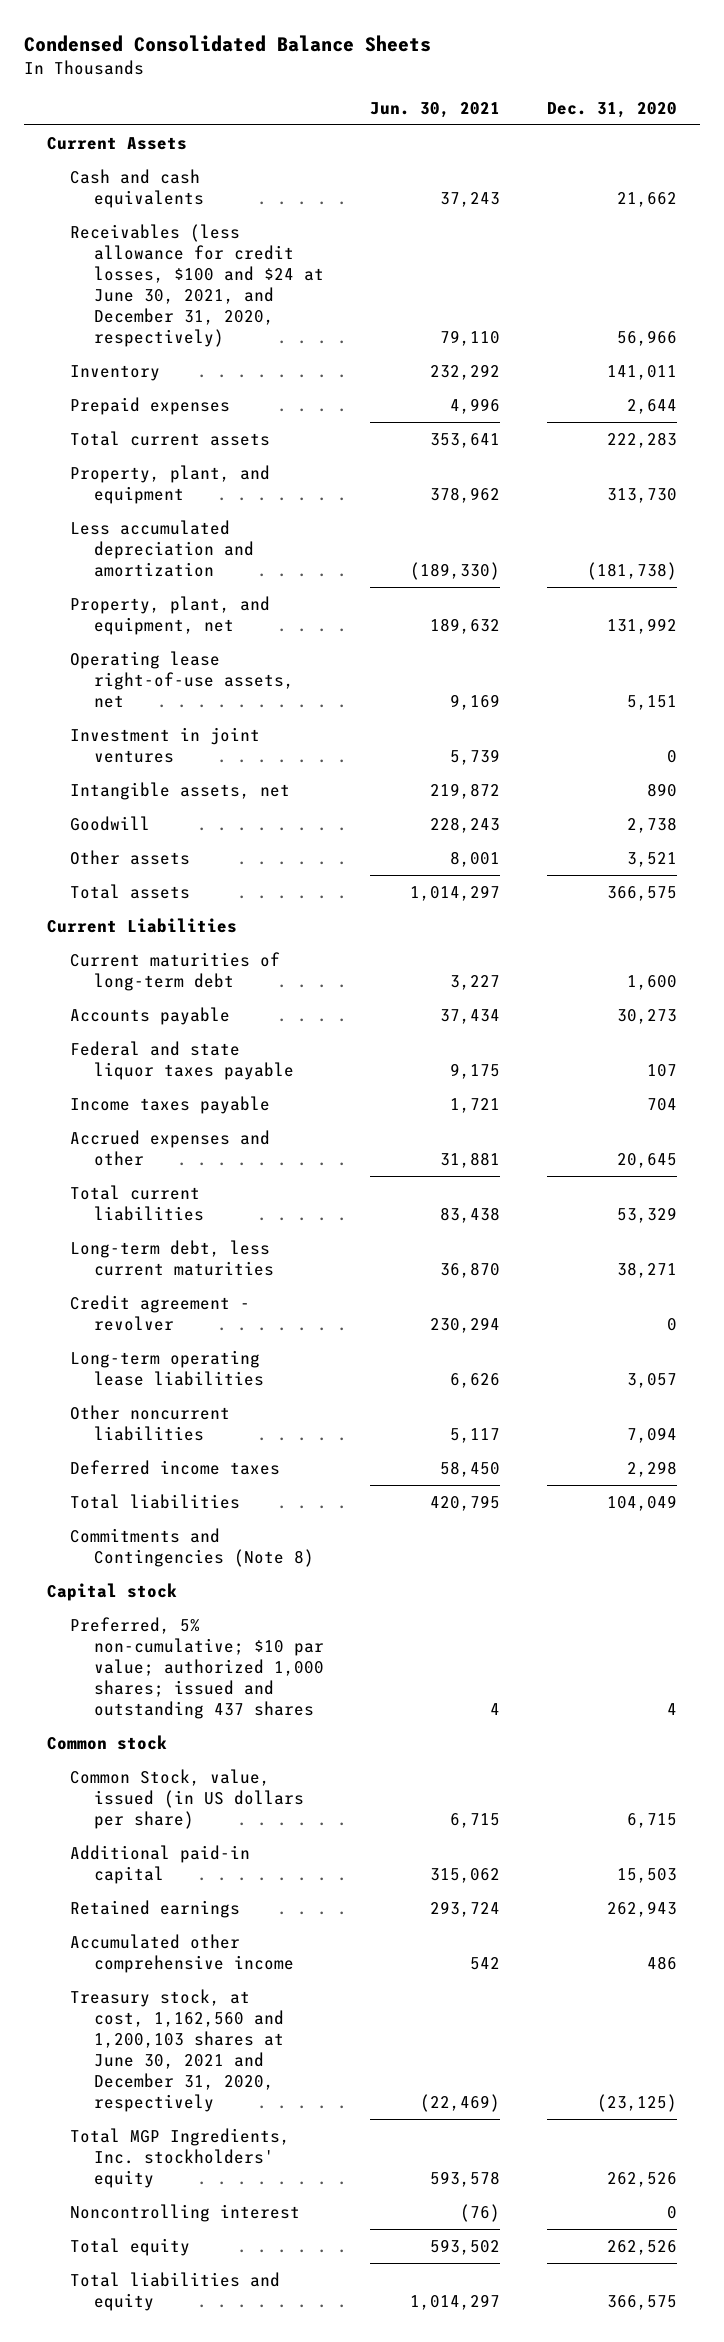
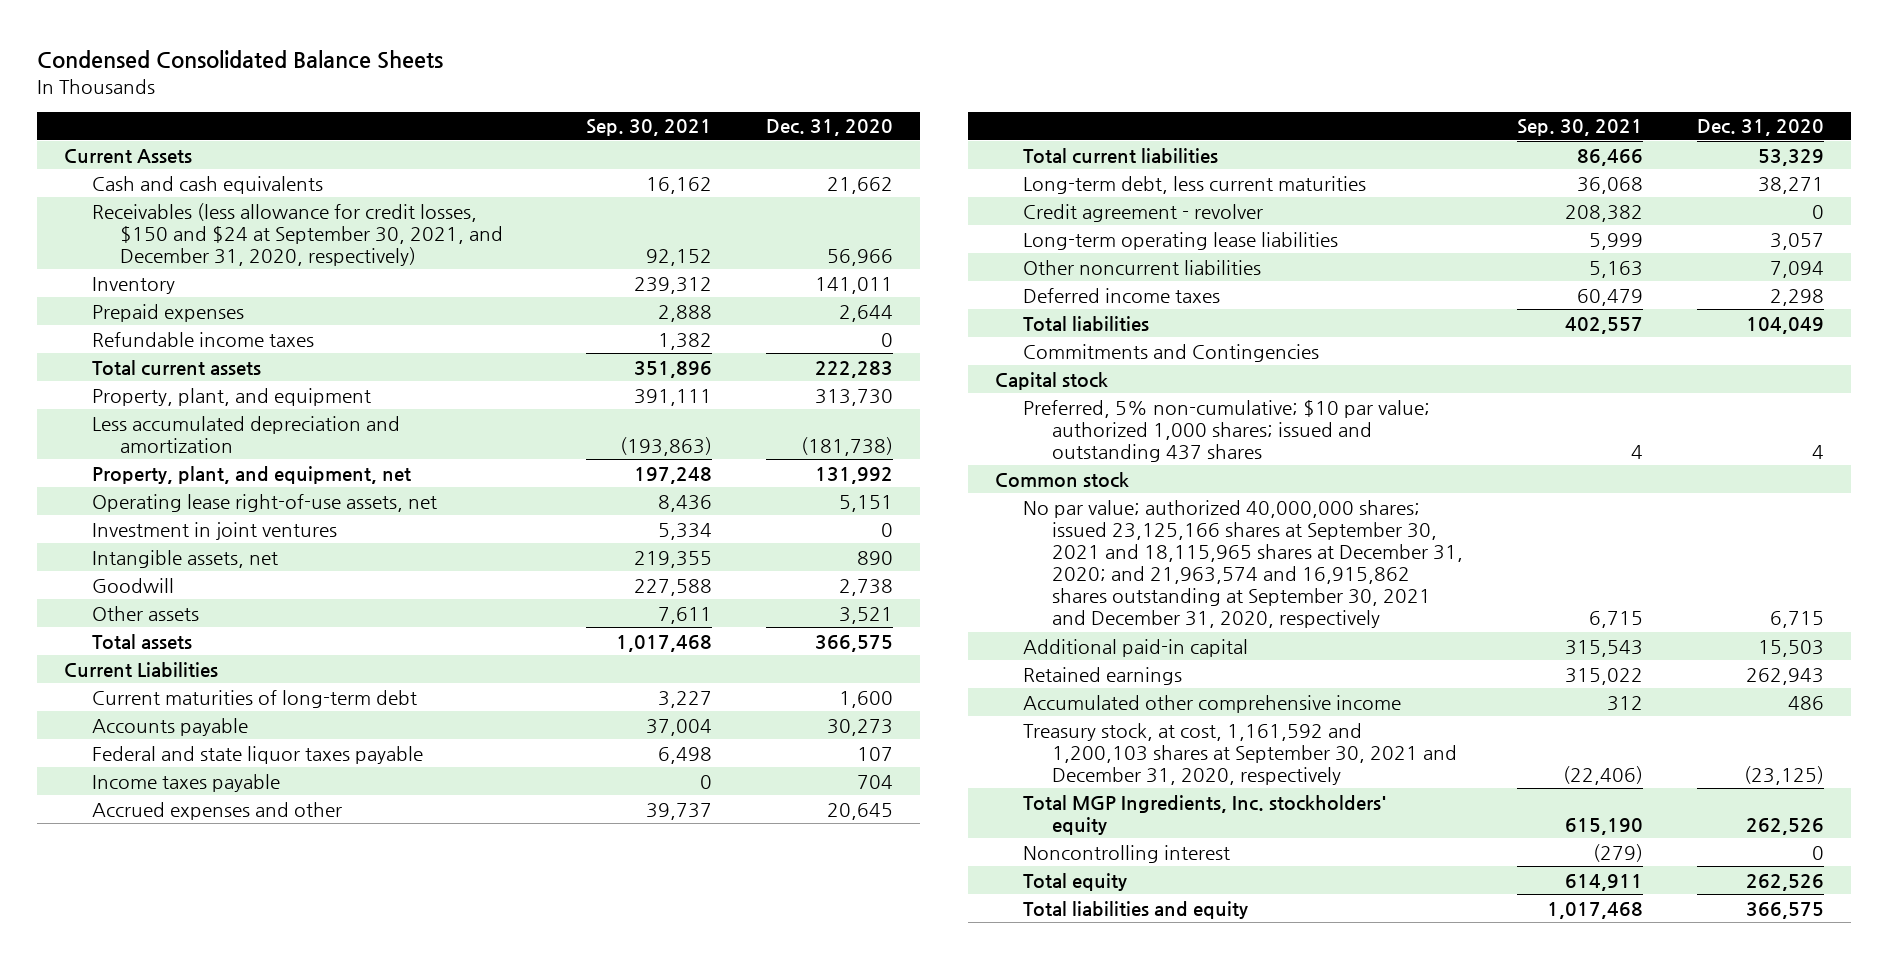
- | Jun. 30, 2021 | Dec. 31, 2020
+ | Sep. 30, 2021 | Dec. 31, 2020
- Receivables (less allowance for credit losses, $100 and $24 at June 30, 2021, and December 31, 2020, respectively) | 79,110 | 56,966
+ Receivables (less allowance for credit losses, $150 and $24 at September 30, 2021, and December 31, 2020, respectively) | 92,152 | 56,966
+ Refundable income taxes | 1,382 | 0
- Commitments and Contingencies (Note 8)
+ Commitments and Contingencies
- Common Stock, value, issued (in US dollars per share) | 6,715 | 6,715
+ No par value; authorized 40,000,000 shares; issued 23,125,166 shares at September 30, 2021 and 18,115,965 shares at December 31, 2020; and 21,963,574 and 16,915,862 shares outstanding at September 30, 2021 and December 31, 2020, respectively | 6,715 | 6,715
- Treasury stock, at cost, 1,162,560 and 1,200,103 shares at June 30, 2021 and December 31, 2020, respectively | (22,469) | (23,125)
+ Treasury stock, at cost, 1,161,592 and 1,200,103 shares at September 30, 2021 and December 31, 2020, respectively | (22,406) | (23,125)

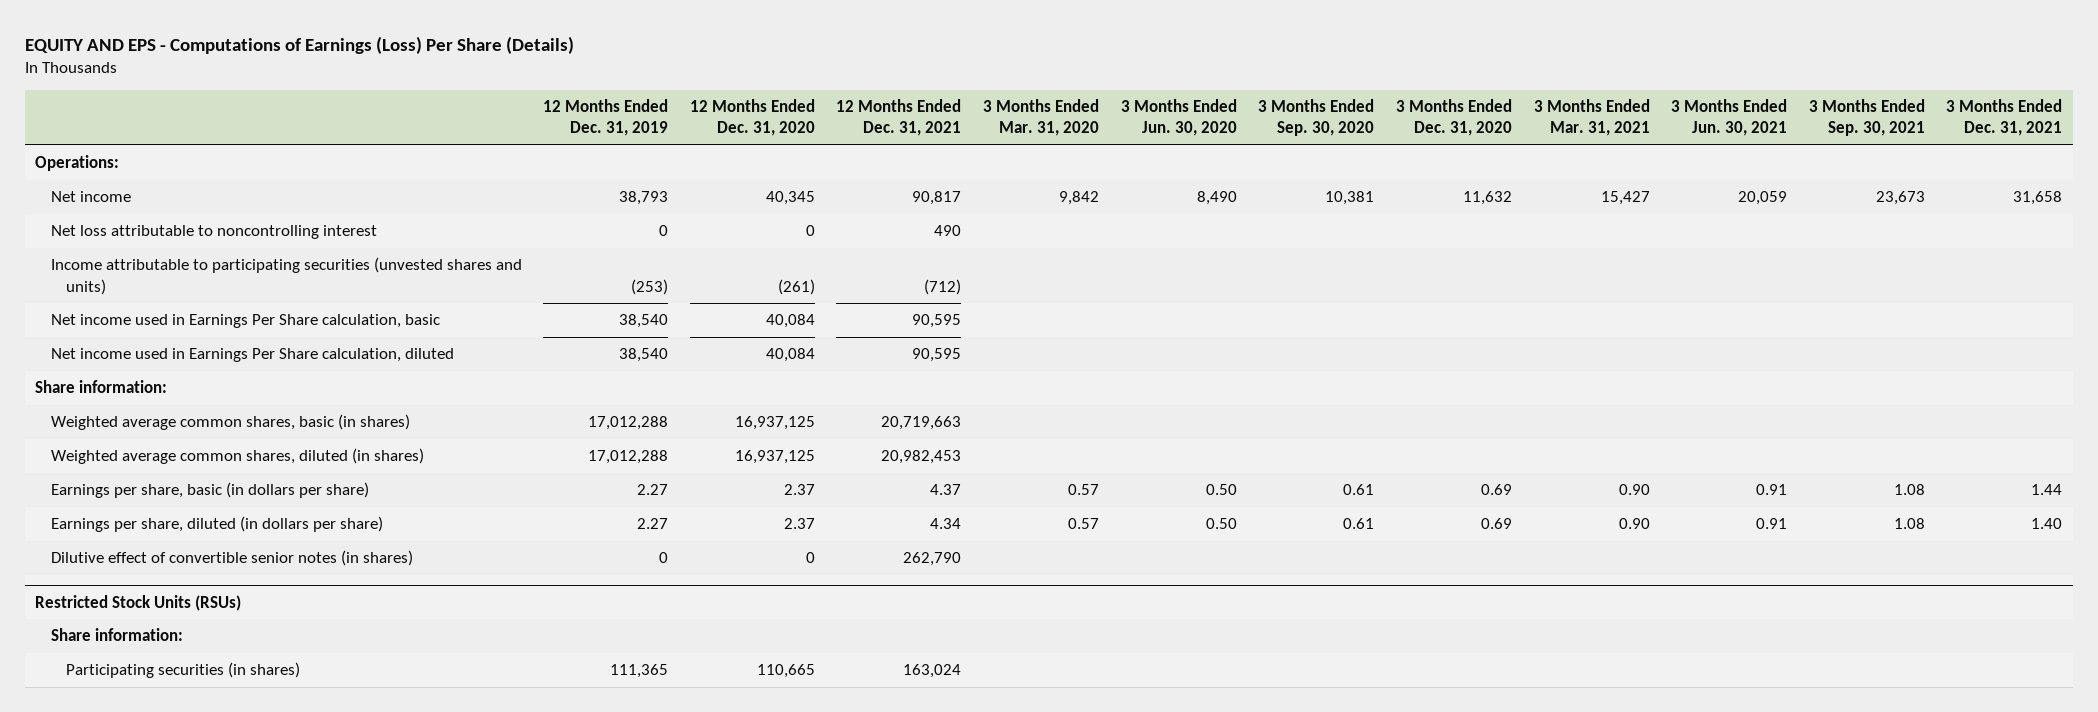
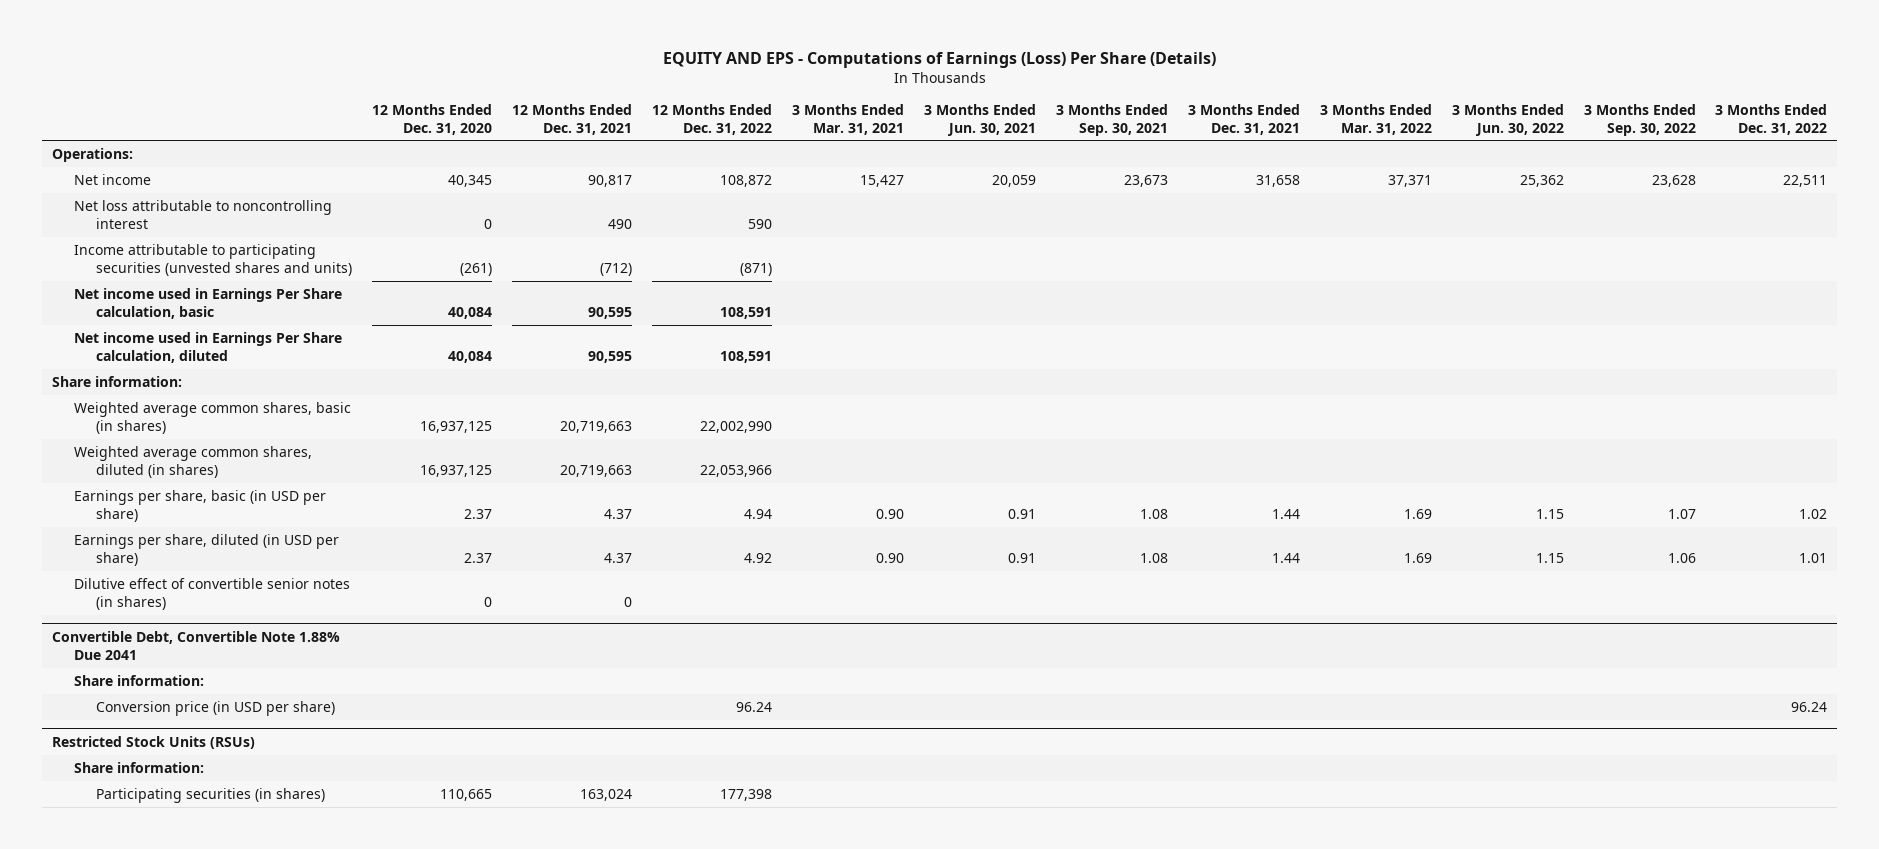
- | 12 Months Ended Dec. 31, 2019 | 12 Months Ended Dec. 31, 2020 | 12 Months Ended Dec. 31, 2021 | 3 Months Ended Mar. 31, 2020 | 3 Months Ended Jun. 30, 2020 | 3 Months Ended Sep. 30, 2020 | 3 Months Ended Dec. 31, 2020 | 3 Months Ended Mar. 31, 2021 | 3 Months Ended Jun. 30, 2021 | 3 Months Ended Sep. 30, 2021 | 3 Months Ended Dec. 31, 2021
+ | 12 Months Ended Dec. 31, 2020 | 12 Months Ended Dec. 31, 2021 | 12 Months Ended Dec. 31, 2022 | 3 Months Ended Mar. 31, 2021 | 3 Months Ended Jun. 30, 2021 | 3 Months Ended Sep. 30, 2021 | 3 Months Ended Dec. 31, 2021 | 3 Months Ended Mar. 31, 2022 | 3 Months Ended Jun. 30, 2022 | 3 Months Ended Sep. 30, 2022 | 3 Months Ended Dec. 31, 2022
- Weighted average common shares, diluted (in shares) | 17,012,288 | 16,937,125 | 20,982,453 | | | | | | | |
- Earnings per share, basic (in dollars per share) | 2.27 | 2.37 | 4.37 | 0.57 | 0.50 | 0.61 | 0.69 | 0.90 | 0.91 | 1.08 | 1.44
- Earnings per share, diluted (in dollars per share) | 2.27 | 2.37 | 4.34 | 0.57 | 0.50 | 0.61 | 0.69 | 0.90 | 0.91 | 1.08 | 1.40
- Dilutive effect of convertible senior notes (in shares) | 0 | 0 | 262,790 | | | | | | | |
+ Weighted average common shares, diluted (in shares) | 16,937,125 | 20,719,663 | 22,053,966 | | | | | | | |
+ Earnings per share, basic (in USD per share) | 2.37 | 4.37 | 4.94 | 0.90 | 0.91 | 1.08 | 1.44 | 1.69 | 1.15 | 1.07 | 1.02
+ Earnings per share, diluted (in USD per share) | 2.37 | 4.37 | 4.92 | 0.90 | 0.91 | 1.08 | 1.44 | 1.69 | 1.15 | 1.06 | 1.01
+ Dilutive effect of convertible senior notes (in shares) | 0 | 0 | | | | | | | | |
+ Convertible Debt, Convertible Note 1.88% Due 2041
+ Share information:
+ Conversion price (in USD per share) | | | 96.24 | | | | | | | | 96.24

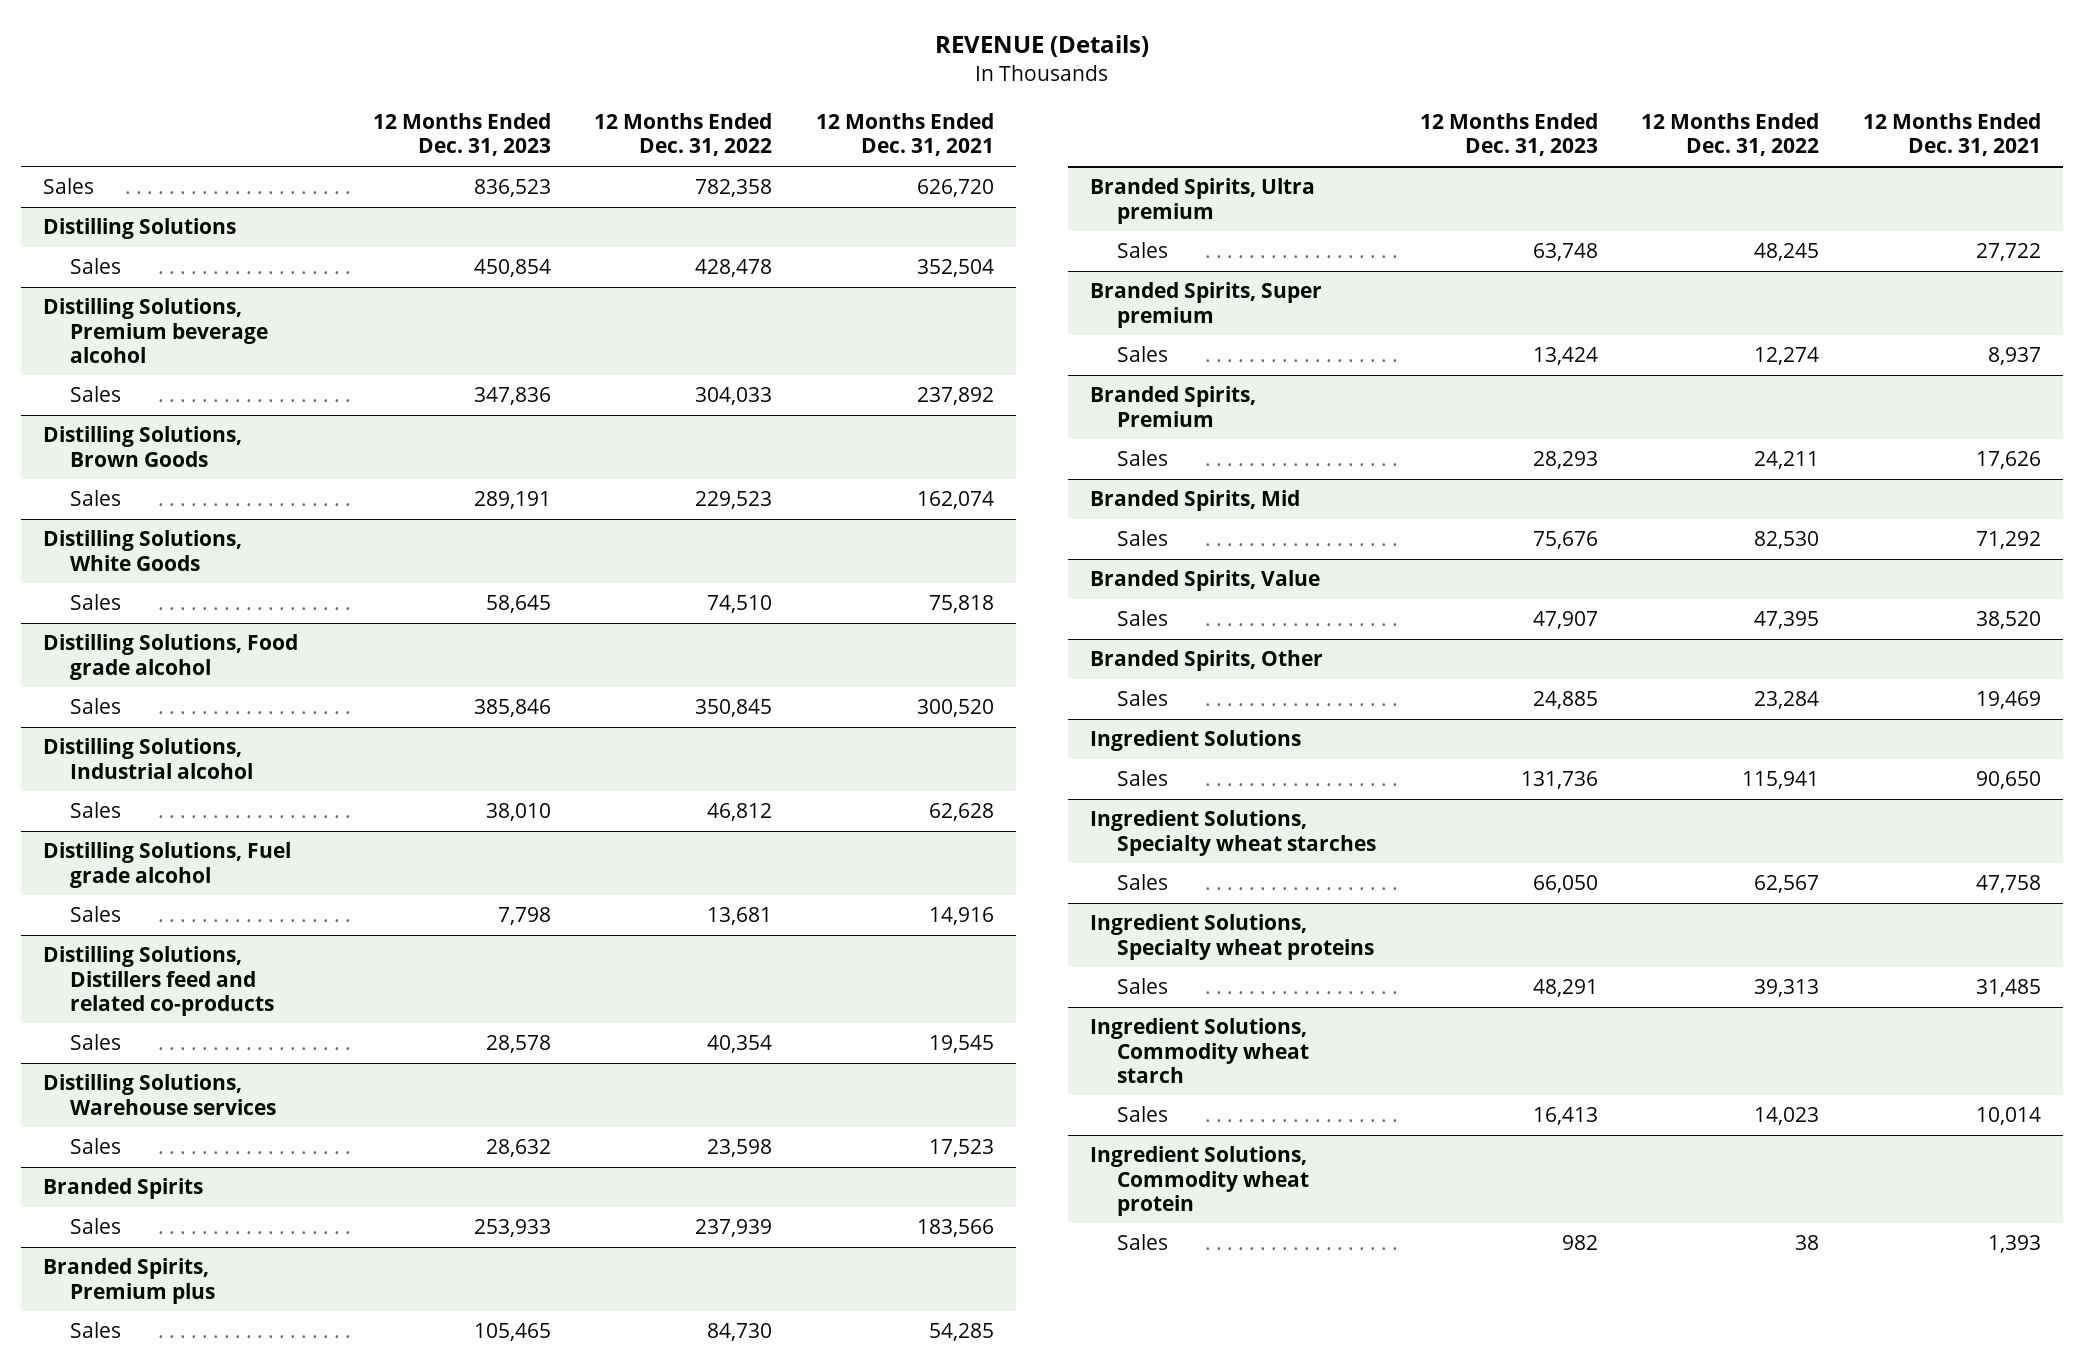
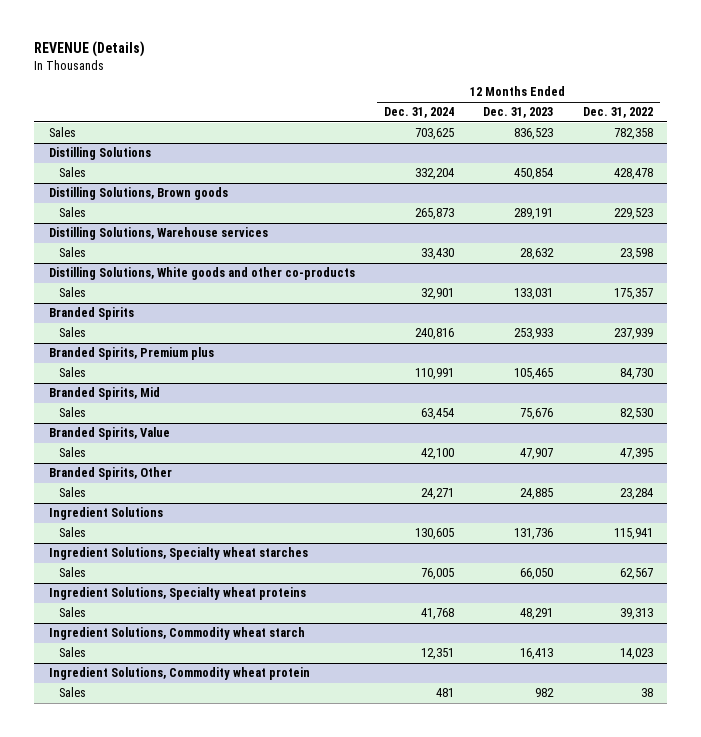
- | 12 Months Ended Dec. 31, 2023 | 12 Months Ended Dec. 31, 2022 | 12 Months Ended Dec. 31, 2021
+ | 12 Months Ended Dec. 31, 2024 | 12 Months Ended Dec. 31, 2023 | 12 Months Ended Dec. 31, 2022
- Distilling Solutions, Premium beverage alcohol
- Sales | 347,836 | 304,033 | 237,892
- Distilling Solutions, Brown Goods
+ Distilling Solutions, Brown goods
- Distilling Solutions, White Goods
- Sales | 58,645 | 74,510 | 75,818
- Distilling Solutions, Food grade alcohol
- Sales | 385,846 | 350,845 | 300,520
- Distilling Solutions, Industrial alcohol
- Sales | 38,010 | 46,812 | 62,628
- Distilling Solutions, Fuel grade alcohol
- Sales | 7,798 | 13,681 | 14,916
- Distilling Solutions, Distillers feed and related co-products
- Sales | 28,578 | 40,354 | 19,545
+ Distilling Solutions, White goods and other co-products
+ Sales | 32,901 | 133,031 | 175,357
- Branded Spirits, Ultra premium
- Sales | 63,748 | 48,245 | 27,722
- Branded Spirits, Super premium
- Sales | 13,424 | 12,274 | 8,937
- Branded Spirits, Premium
- Sales | 28,293 | 24,211 | 17,626

